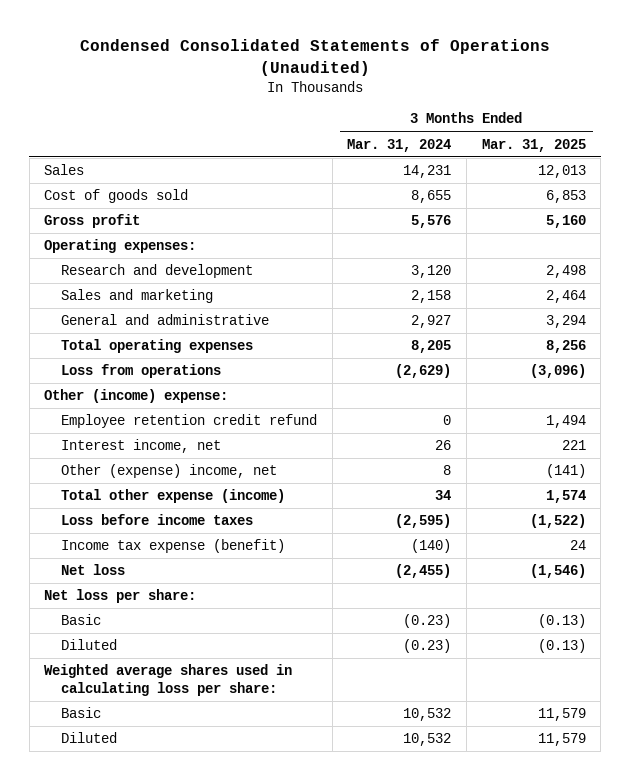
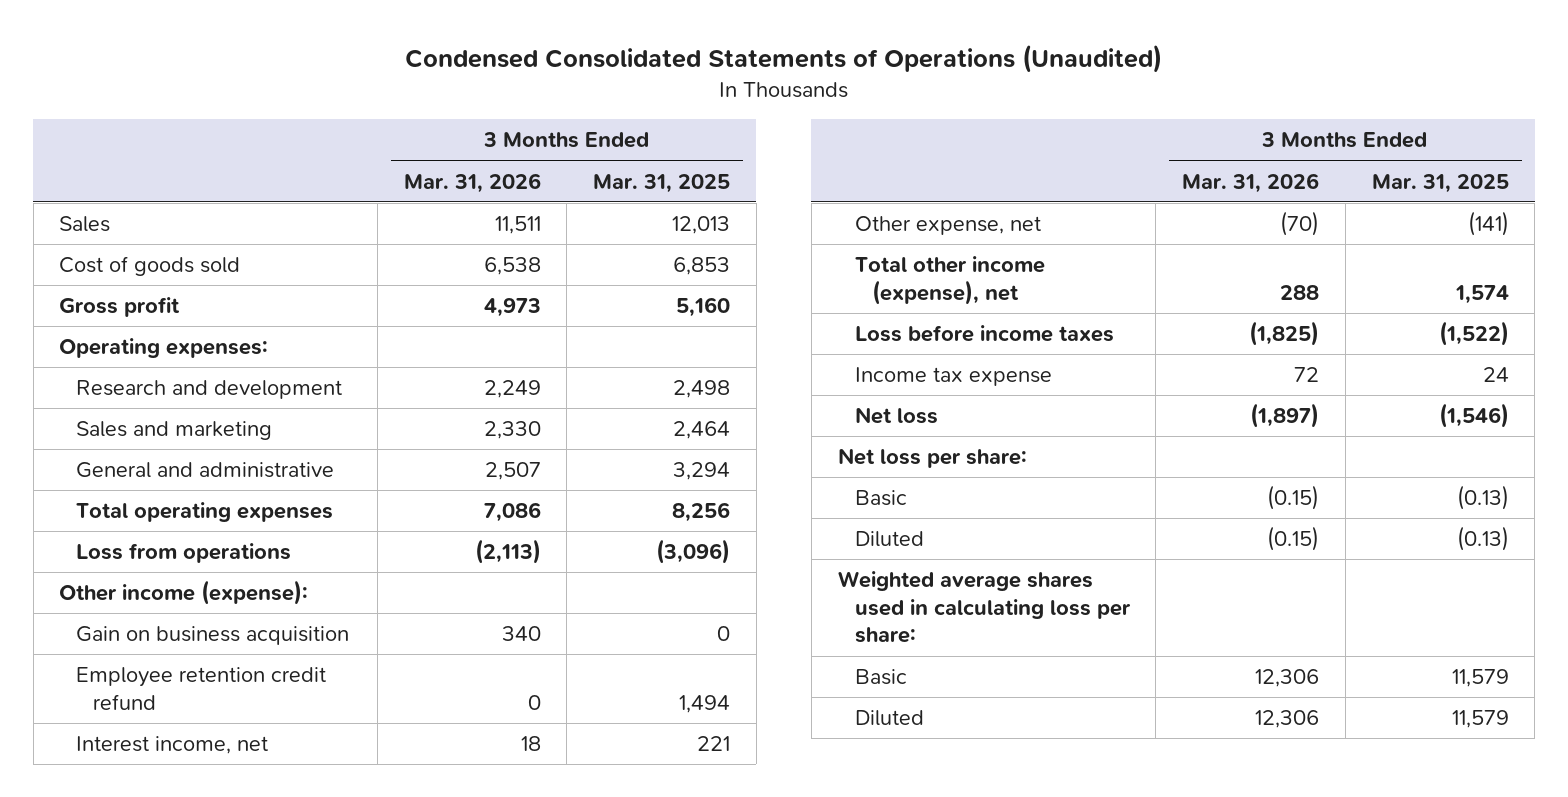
- | 3 Months Ended Mar. 31, 2024 | 3 Months Ended Mar. 31, 2025
+ | 3 Months Ended Mar. 31, 2026 | 3 Months Ended Mar. 31, 2025
- Other (income) expense:
+ Other income (expense):
+ Gain on business acquisition | 340 | 0
- Other (expense) income, net | 8 | (141)
- Total other expense (income) | 34 | 1,574
+ Other expense, net | (70) | (141)
+ Total other income (expense), net | 288 | 1,574
- Income tax expense (benefit) | (140) | 24
+ Income tax expense | 72 | 24

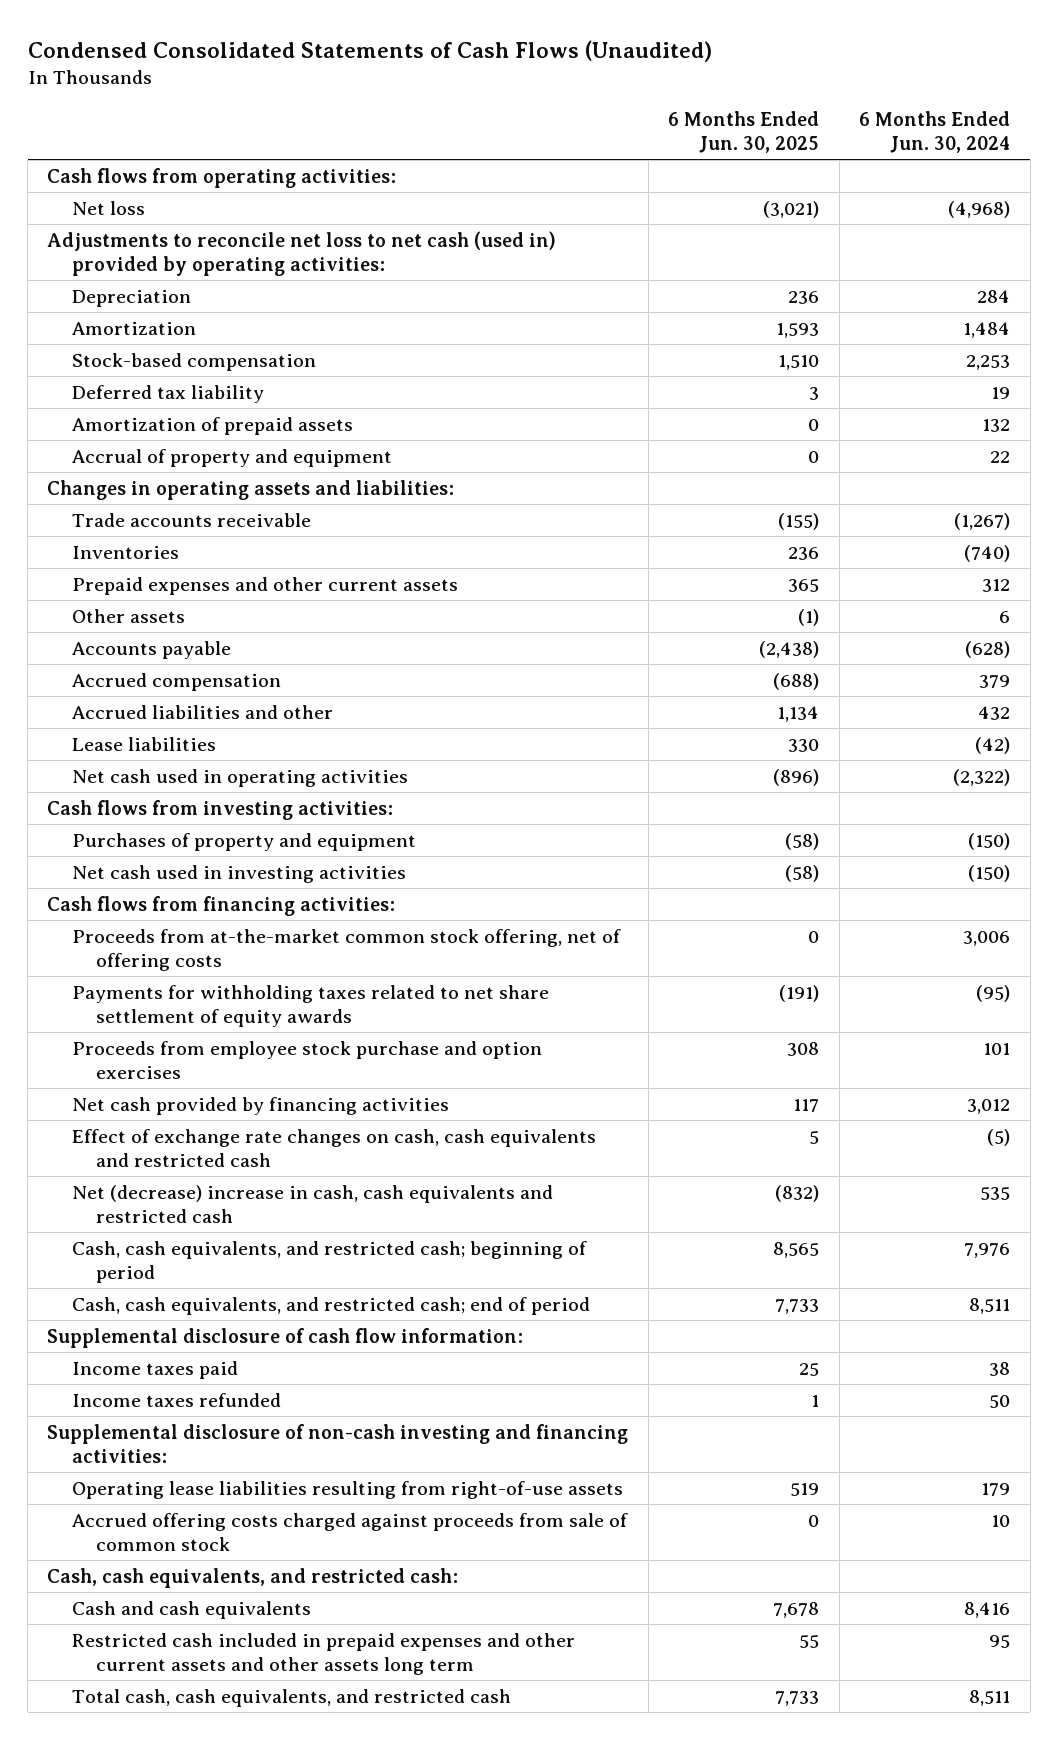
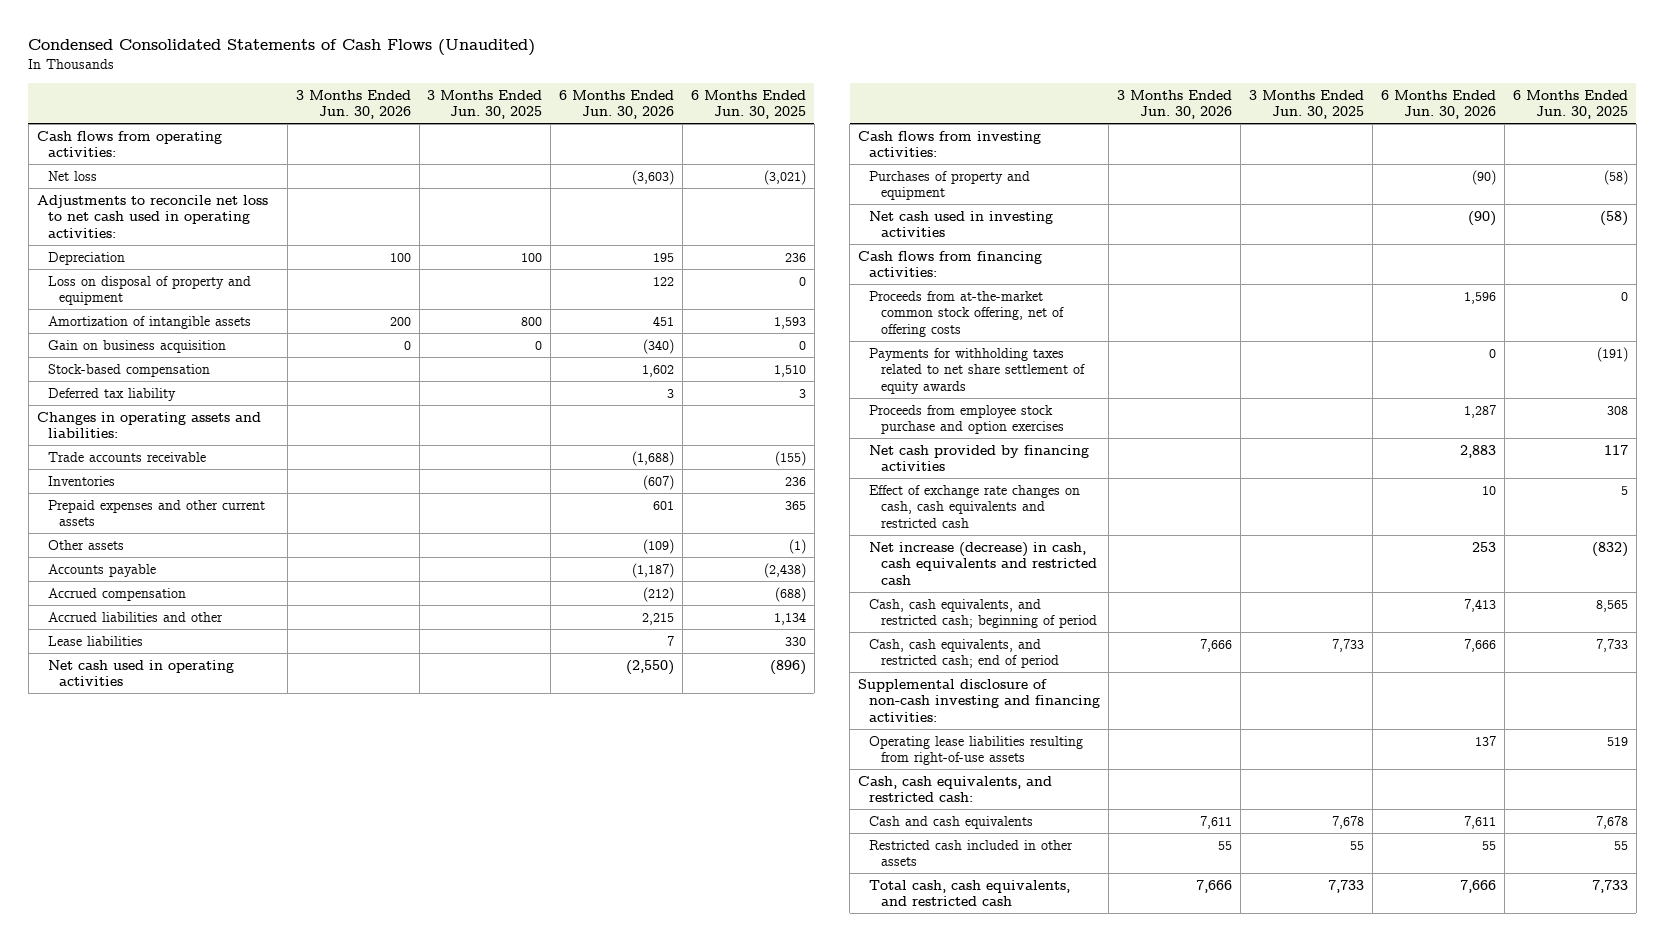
- | 6 Months Ended Jun. 30, 2025 | 6 Months Ended Jun. 30, 2024
+ | 3 Months Ended Jun. 30, 2026 | 3 Months Ended Jun. 30, 2025 | 6 Months Ended Jun. 30, 2026 | 6 Months Ended Jun. 30, 2025
- Adjustments to reconcile net loss to net cash (used in) provided by operating activities:
+ Adjustments to reconcile net loss to net cash used in operating activities:
- Amortization | 1,593 | 1,484
+ Loss on disposal of property and equipment | | | 122 | 0
+ Amortization of intangible assets | 200 | 800 | 451 | 1,593
+ Gain on business acquisition | 0 | 0 | (340) | 0
- Amortization of prepaid assets | 0 | 132
- Accrual of property and equipment | 0 | 22
- Net (decrease) increase in cash, cash equivalents and restricted cash | (832) | 535
+ Net increase (decrease) in cash, cash equivalents and restricted cash | | | 253 | (832)
- Supplemental disclosure of cash flow information:
- Income taxes paid | 25 | 38
- Income taxes refunded | 1 | 50
- Accrued offering costs charged against proceeds from sale of common stock | 0 | 10
- Restricted cash included in prepaid expenses and other current assets and other assets long term | 55 | 95
+ Restricted cash included in other assets | 55 | 55 | 55 | 55

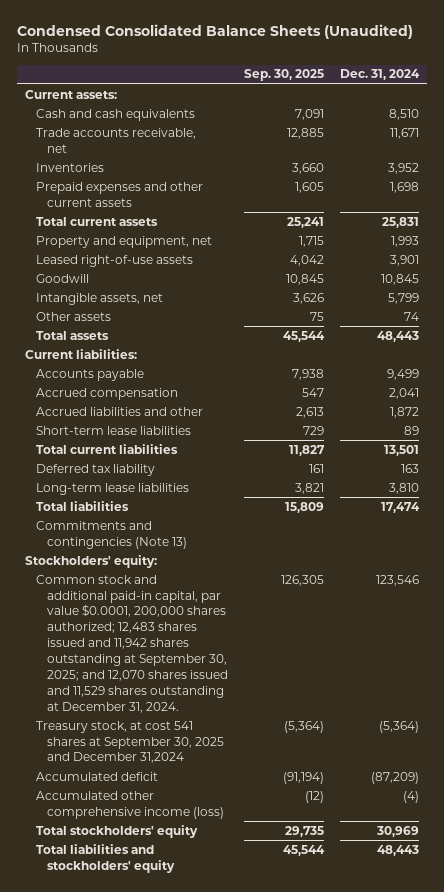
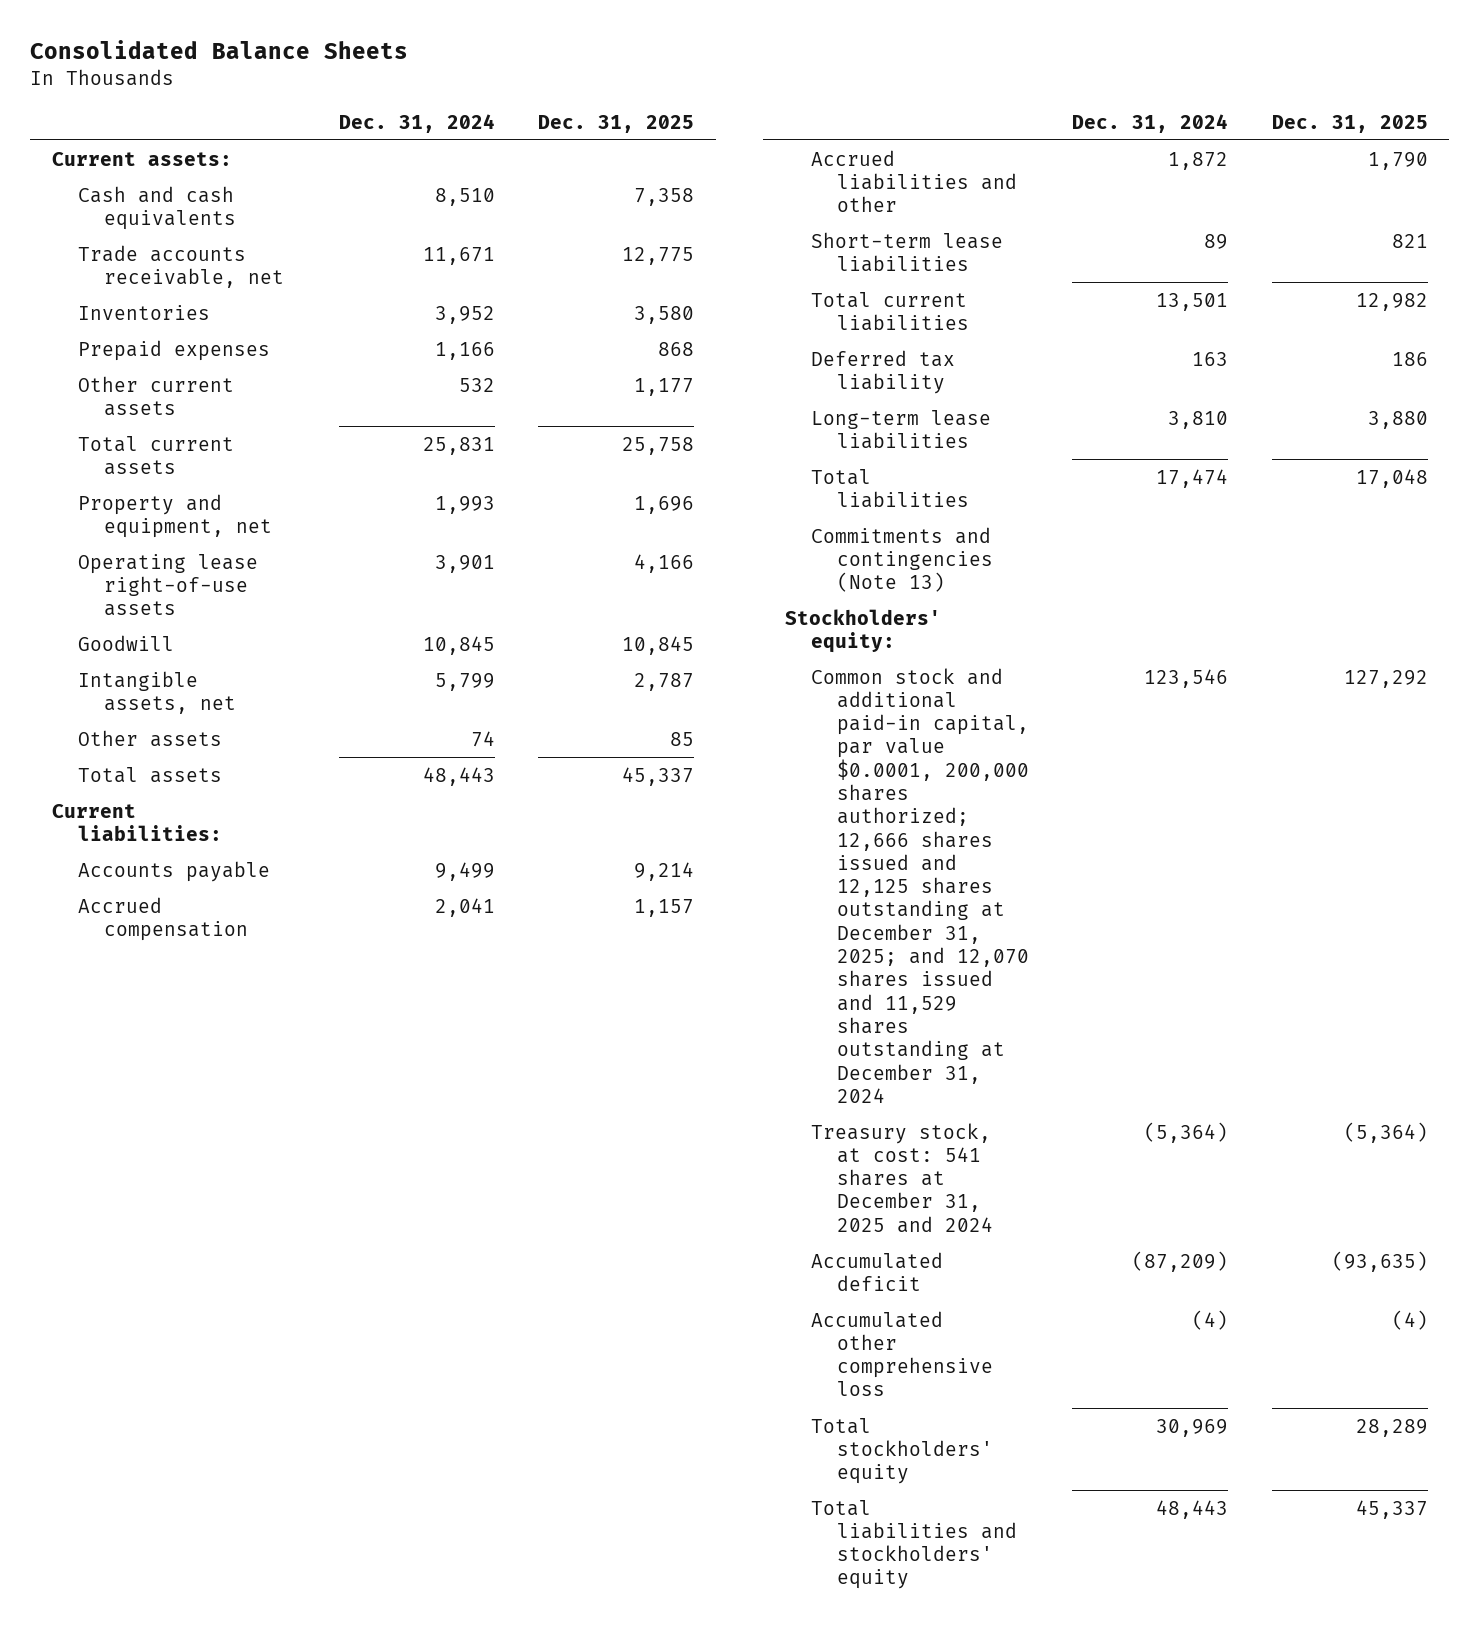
- Condensed Consolidated Balance Sheets (Unaudited)
+ Consolidated Balance Sheets
- | Sep. 30, 2025 | Dec. 31, 2024
+ | Dec. 31, 2024 | Dec. 31, 2025
- Prepaid expenses and other current assets | 1,605 | 1,698
+ Prepaid expenses | 1,166 | 868
+ Other current assets | 532 | 1,177
- Leased right-of-use assets | 4,042 | 3,901
+ Operating lease right-of-use assets | 3,901 | 4,166
- Common stock and additional paid-in capital, par value $0.0001, 200,000 shares authorized; 12,483 shares issued and 11,942 shares outstanding at September 30, 2025; and 12,070 shares issued and 11,529 shares outstanding at December 31, 2024. | 126,305 | 123,546
- Treasury stock, at cost 541 shares at September 30, 2025 and December 31,2024 | (5,364) | (5,364)
+ Common stock and additional paid-in capital, par value $0.0001, 200,000 shares authorized; 12,666 shares issued and 12,125 shares outstanding at December 31, 2025; and 12,070 shares issued and 11,529 shares outstanding at December 31, 2024 | 123,546 | 127,292
+ Treasury stock, at cost: 541 shares at December 31, 2025 and 2024 | (5,364) | (5,364)
- Accumulated other comprehensive income (loss) | (12) | (4)
+ Accumulated other comprehensive loss | (4) | (4)

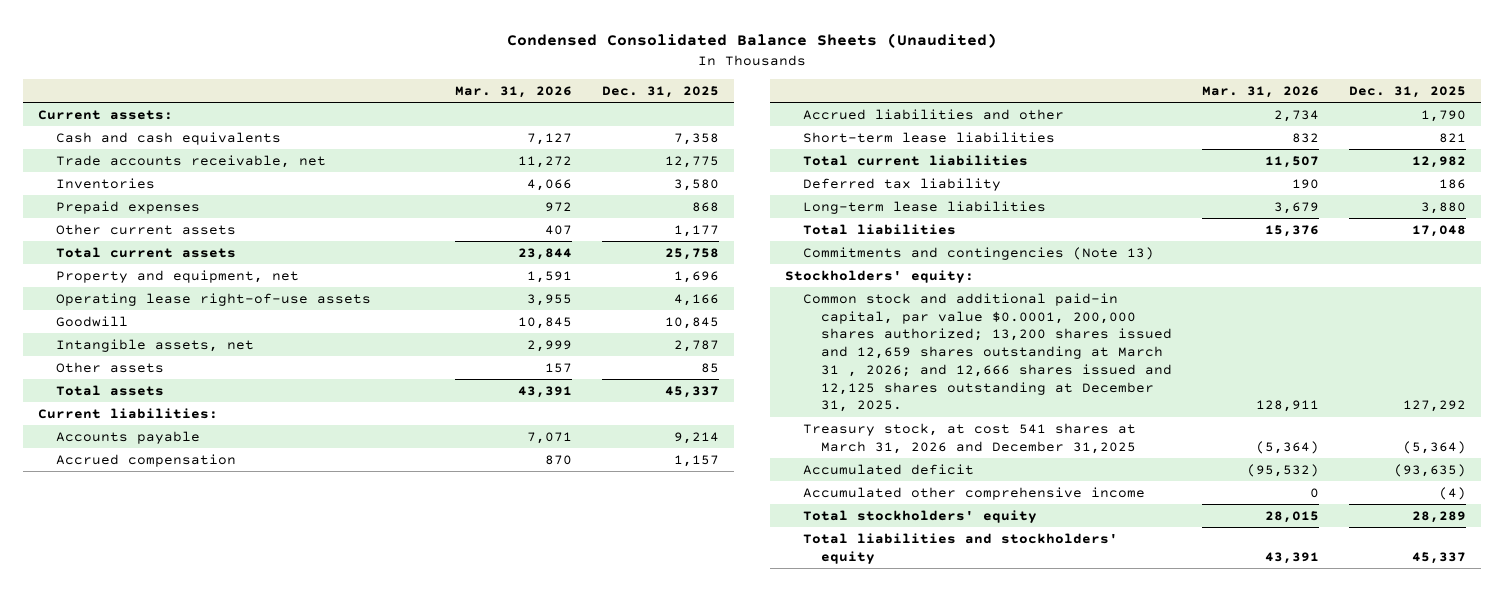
- Consolidated Balance Sheets
+ Condensed Consolidated Balance Sheets (Unaudited)
- | Dec. 31, 2024 | Dec. 31, 2025
+ | Mar. 31, 2026 | Dec. 31, 2025
- Common stock and additional paid-in capital, par value $0.0001, 200,000 shares authorized; 12,666 shares issued and 12,125 shares outstanding at December 31, 2025; and 12,070 shares issued and 11,529 shares outstanding at December 31, 2024 | 123,546 | 127,292
- Treasury stock, at cost: 541 shares at December 31, 2025 and 2024 | (5,364) | (5,364)
+ Common stock and additional paid-in capital, par value $0.0001, 200,000 shares authorized; 13,200 shares issued and 12,659 shares outstanding at March 31 , 2026; and 12,666 shares issued and 12,125 shares outstanding at December 31, 2025. | 128,911 | 127,292
+ Treasury stock, at cost 541 shares at March 31, 2026 and December 31,2025 | (5,364) | (5,364)
- Accumulated other comprehensive loss | (4) | (4)
+ Accumulated other comprehensive income | 0 | (4)

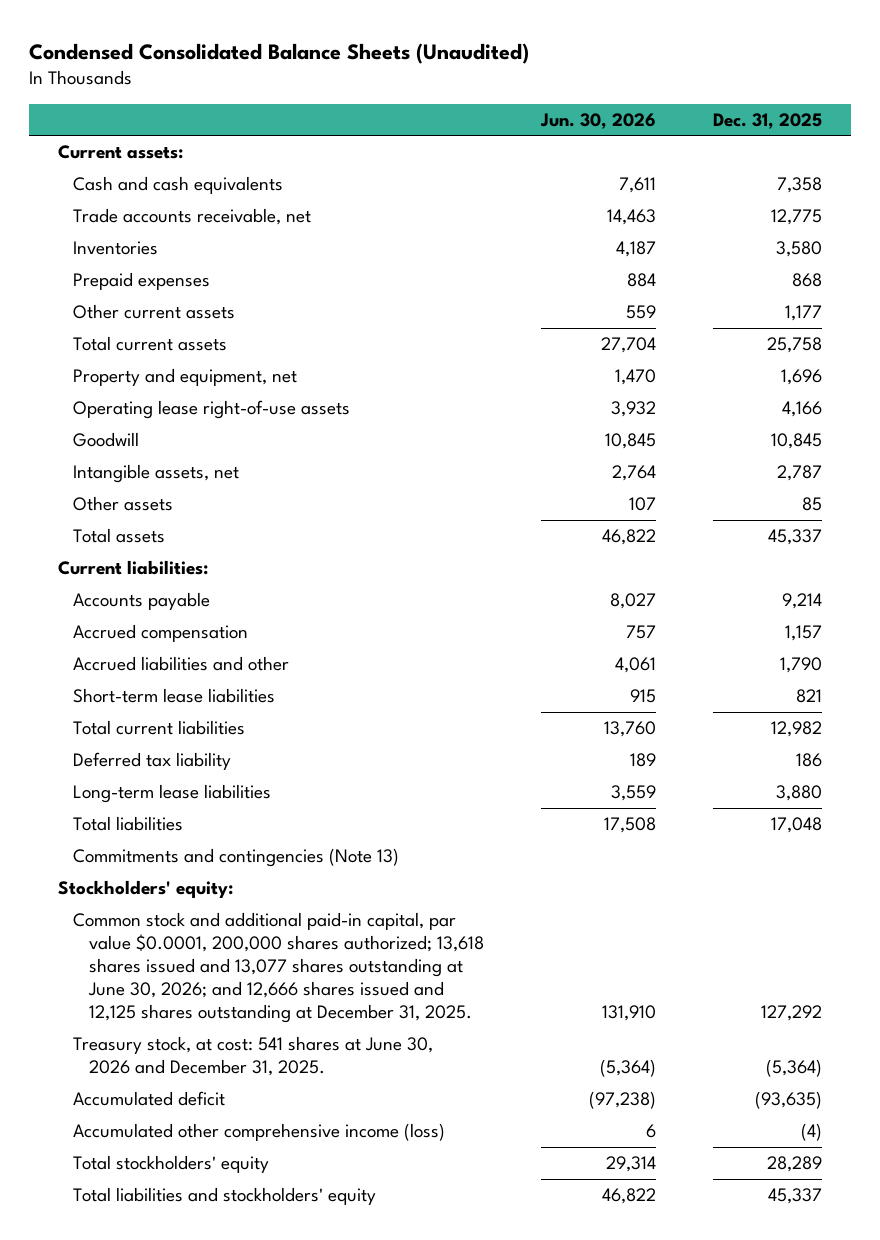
- | Mar. 31, 2026 | Dec. 31, 2025
+ | Jun. 30, 2026 | Dec. 31, 2025
- Common stock and additional paid-in capital, par value $0.0001, 200,000 shares authorized; 13,200 shares issued and 12,659 shares outstanding at March 31 , 2026; and 12,666 shares issued and 12,125 shares outstanding at December 31, 2025. | 128,911 | 127,292
- Treasury stock, at cost 541 shares at March 31, 2026 and December 31,2025 | (5,364) | (5,364)
+ Common stock and additional paid-in capital, par value $0.0001, 200,000 shares authorized; 13,618 shares issued and 13,077 shares outstanding at June 30, 2026; and 12,666 shares issued and 12,125 shares outstanding at December 31, 2025. | 131,910 | 127,292
+ Treasury stock, at cost: 541 shares at June 30, 2026 and December 31, 2025. | (5,364) | (5,364)
- Accumulated other comprehensive income | 0 | (4)
+ Accumulated other comprehensive income (loss) | 6 | (4)

